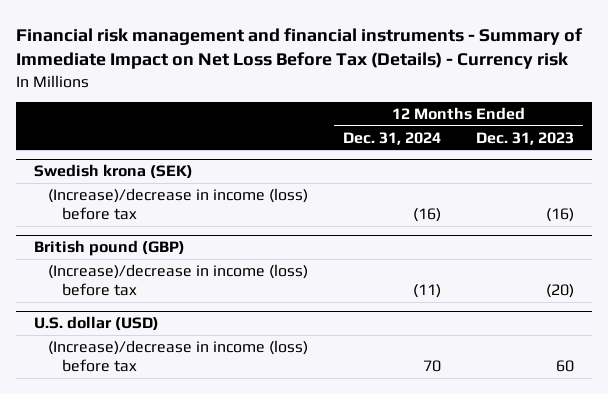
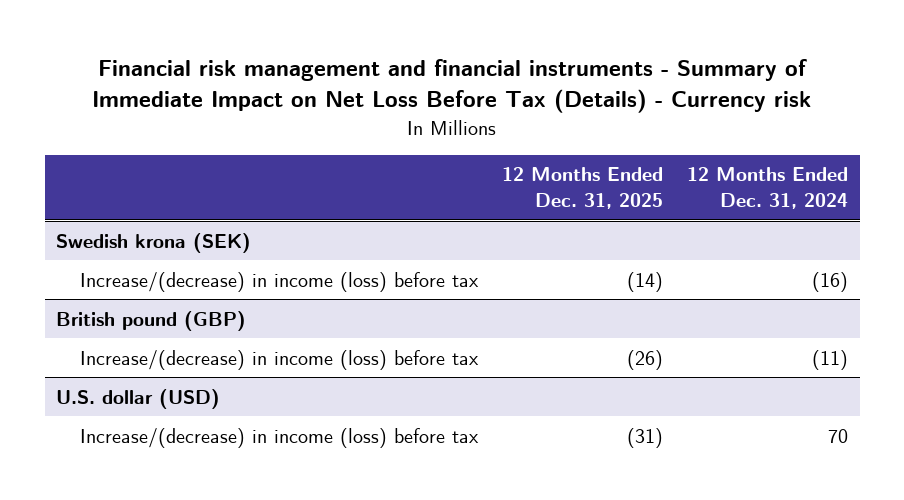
- | 12 Months Ended Dec. 31, 2024 | 12 Months Ended Dec. 31, 2023
+ | 12 Months Ended Dec. 31, 2025 | 12 Months Ended Dec. 31, 2024
@ Swedish krona (SEK)
- (Increase)/decrease in income (loss) before tax | (16) | (16)
+ Increase/(decrease) in income (loss) before tax | (14) | (16)
@ British pound (GBP)
- (Increase)/decrease in income (loss) before tax | (11) | (20)
+ Increase/(decrease) in income (loss) before tax | (26) | (11)
@ U.S. dollar (USD)
- (Increase)/decrease in income (loss) before tax | 70 | 60
+ Increase/(decrease) in income (loss) before tax | (31) | 70

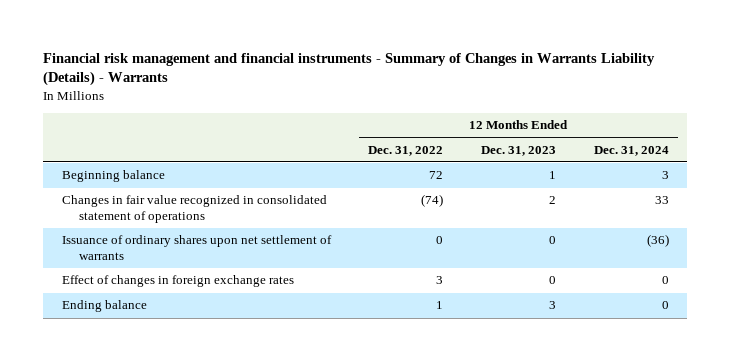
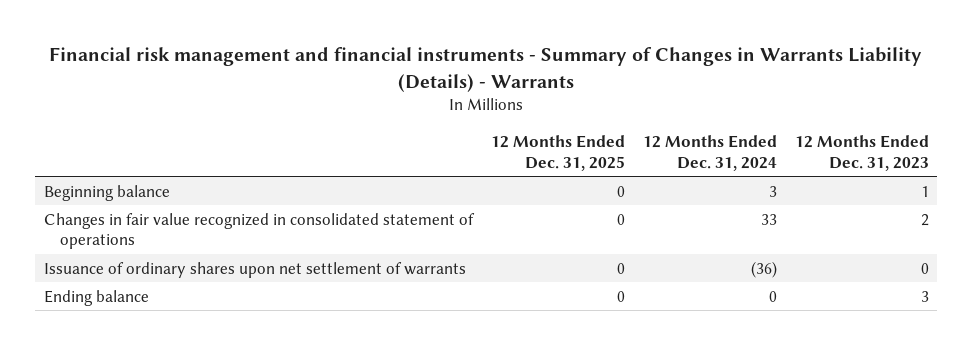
- | 12 Months Ended Dec. 31, 2022 | 12 Months Ended Dec. 31, 2023 | 12 Months Ended Dec. 31, 2024
+ | 12 Months Ended Dec. 31, 2025 | 12 Months Ended Dec. 31, 2024 | 12 Months Ended Dec. 31, 2023
- Effect of changes in foreign exchange rates | 3 | 0 | 0

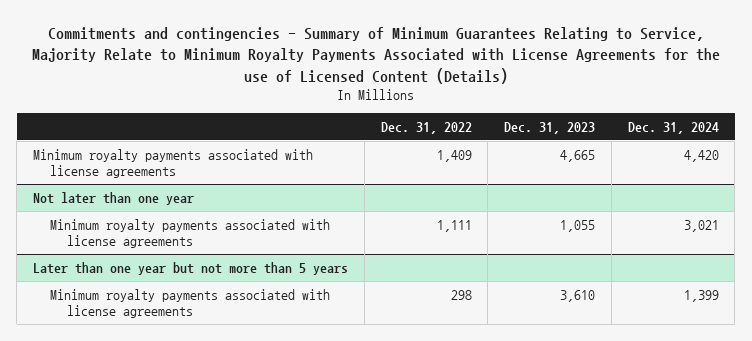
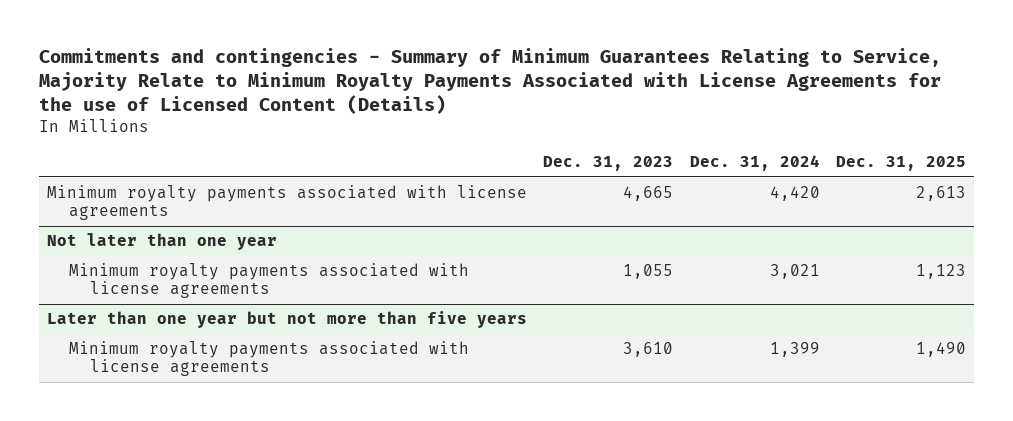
- | Dec. 31, 2022 | Dec. 31, 2023 | Dec. 31, 2024
+ | Dec. 31, 2023 | Dec. 31, 2024 | Dec. 31, 2025
- Later than one year but not more than 5 years
+ Later than one year but not more than five years

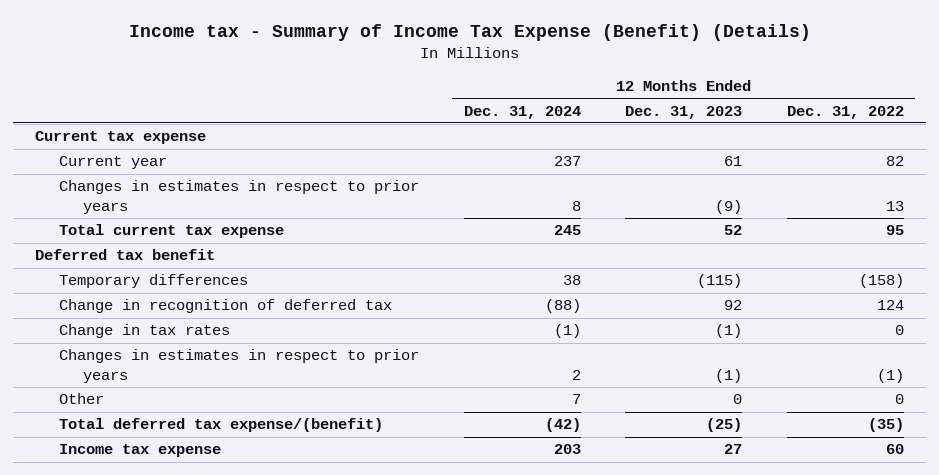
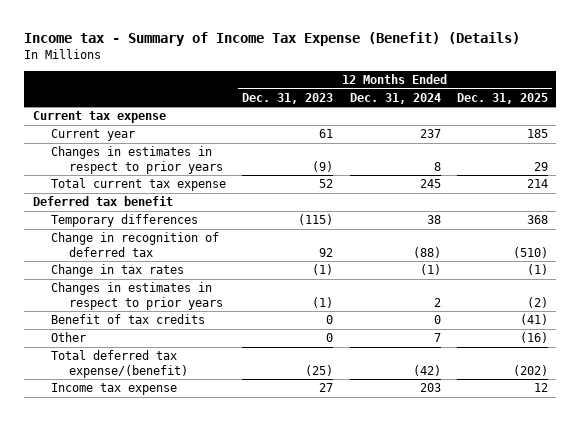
- | 12 Months Ended Dec. 31, 2024 | 12 Months Ended Dec. 31, 2023 | 12 Months Ended Dec. 31, 2022
+ | 12 Months Ended Dec. 31, 2023 | 12 Months Ended Dec. 31, 2024 | 12 Months Ended Dec. 31, 2025
+ Benefit of tax credits | 0 | 0 | (41)

